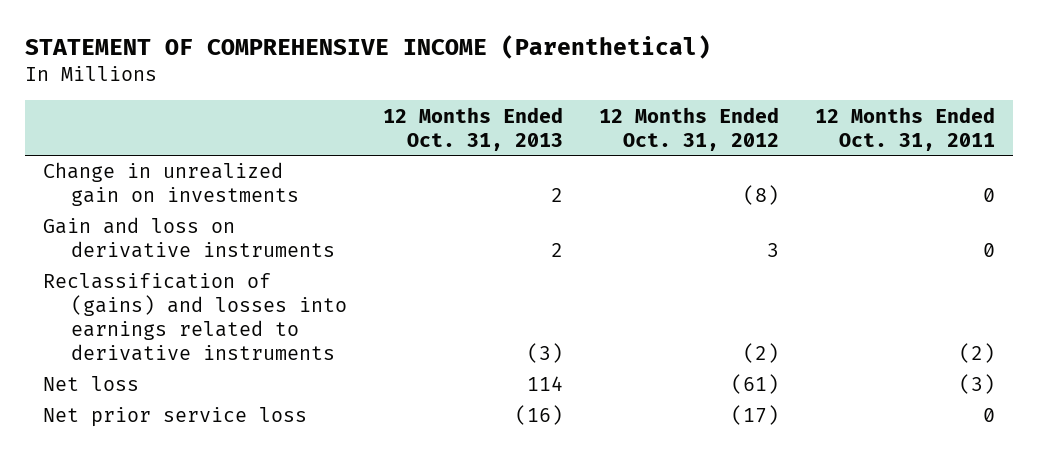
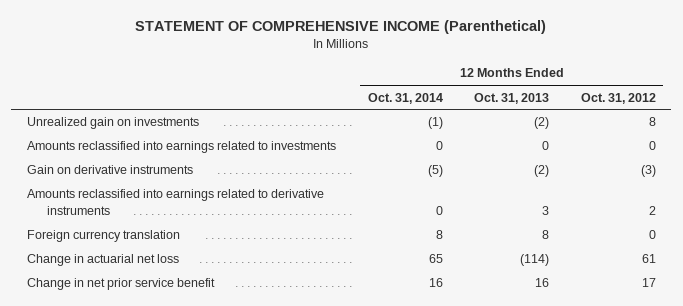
- | 12 Months Ended Oct. 31, 2013 | 12 Months Ended Oct. 31, 2012 | 12 Months Ended Oct. 31, 2011
+ | 12 Months Ended Oct. 31, 2014 | 12 Months Ended Oct. 31, 2013 | 12 Months Ended Oct. 31, 2012
- Change in unrealized gain on investments | 2 | (8) | 0
- Gain and loss on derivative instruments | 2 | 3 | 0
- Reclassification of (gains) and losses into earnings related to derivative instruments | (3) | (2) | (2)
- Net loss | 114 | (61) | (3)
- Net prior service loss | (16) | (17) | 0
+ Unrealized gain on investments | (1) | (2) | 8
+ Amounts reclassified into earnings related to investments | 0 | 0 | 0
+ Gain on derivative instruments | (5) | (2) | (3)
+ Amounts reclassified into earnings related to derivative instruments | 0 | 3 | 2
+ Foreign currency translation | 8 | 8 | 0
+ Change in actuarial net loss | 65 | (114) | 61
+ Change in net prior service benefit | 16 | 16 | 17

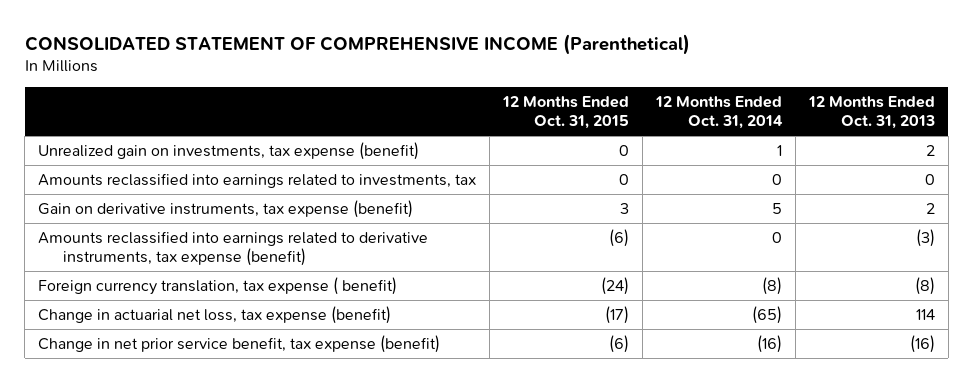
- STATEMENT OF COMPREHENSIVE INCOME (Parenthetical)
+ CONSOLIDATED STATEMENT OF COMPREHENSIVE INCOME (Parenthetical)
- | 12 Months Ended Oct. 31, 2014 | 12 Months Ended Oct. 31, 2013 | 12 Months Ended Oct. 31, 2012
+ | 12 Months Ended Oct. 31, 2015 | 12 Months Ended Oct. 31, 2014 | 12 Months Ended Oct. 31, 2013
- Unrealized gain on investments | (1) | (2) | 8
- Amounts reclassified into earnings related to investments | 0 | 0 | 0
- Gain on derivative instruments | (5) | (2) | (3)
- Amounts reclassified into earnings related to derivative instruments | 0 | 3 | 2
- Foreign currency translation | 8 | 8 | 0
- Change in actuarial net loss | 65 | (114) | 61
- Change in net prior service benefit | 16 | 16 | 17
+ Unrealized gain on investments, tax expense (benefit) | 0 | 1 | 2
+ Amounts reclassified into earnings related to investments, tax | 0 | 0 | 0
+ Gain on derivative instruments, tax expense (benefit) | 3 | 5 | 2
+ Amounts reclassified into earnings related to derivative instruments, tax expense (benefit) | (6) | 0 | (3)
+ Foreign currency translation, tax expense ( benefit) | (24) | (8) | (8)
+ Change in actuarial net loss, tax expense (benefit) | (17) | (65) | 114
+ Change in net prior service benefit, tax expense (benefit) | (6) | (16) | (16)

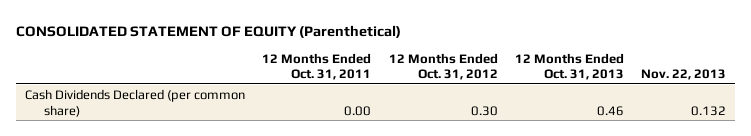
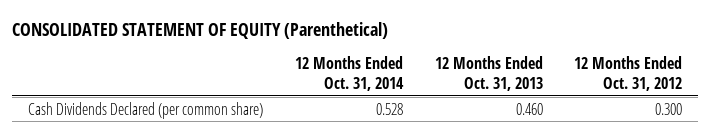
- | 12 Months Ended Oct. 31, 2011 | 12 Months Ended Oct. 31, 2012 | 12 Months Ended Oct. 31, 2013 | Nov. 22, 2013
+ | 12 Months Ended Oct. 31, 2014 | 12 Months Ended Oct. 31, 2013 | 12 Months Ended Oct. 31, 2012
- Cash Dividends Declared (per common share) | 0.00 | 0.30 | 0.46 | 0.132
+ Cash Dividends Declared (per common share) | 0.528 | 0.460 | 0.300

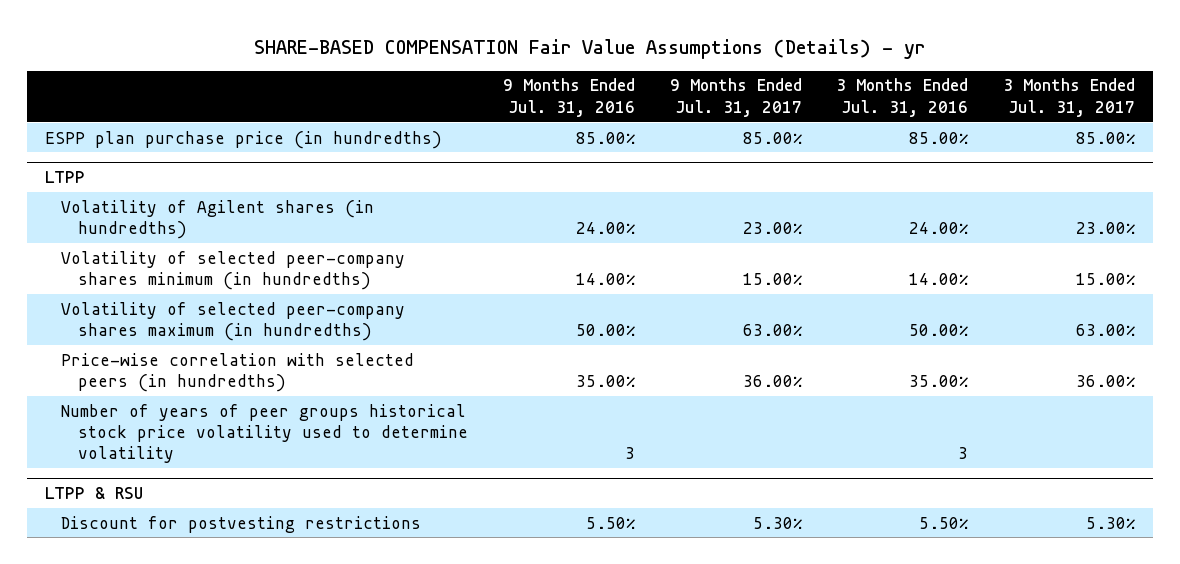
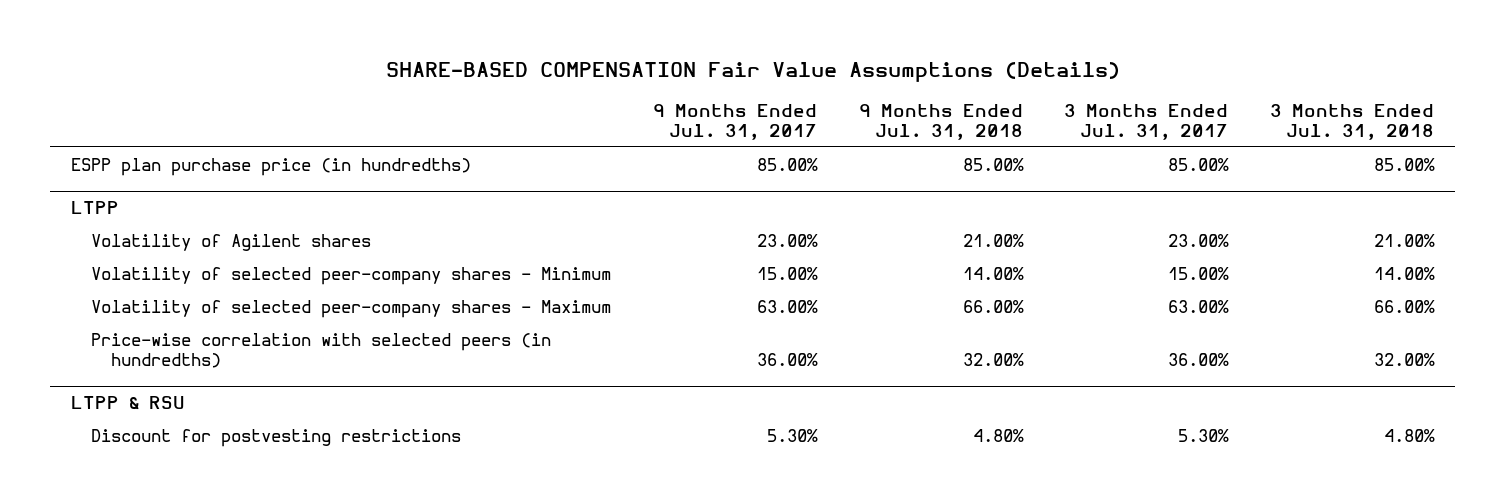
- SHARE-BASED COMPENSATION Fair Value Assumptions (Details) - yr
+ SHARE-BASED COMPENSATION Fair Value Assumptions (Details)
- | 9 Months Ended Jul. 31, 2016 | 9 Months Ended Jul. 31, 2017 | 3 Months Ended Jul. 31, 2016 | 3 Months Ended Jul. 31, 2017
+ | 9 Months Ended Jul. 31, 2017 | 9 Months Ended Jul. 31, 2018 | 3 Months Ended Jul. 31, 2017 | 3 Months Ended Jul. 31, 2018
@ LTPP
- Volatility of Agilent shares (in hundredths) | 24.00% | 23.00% | 24.00% | 23.00%
- Volatility of selected peer-company shares minimum (in hundredths) | 14.00% | 15.00% | 14.00% | 15.00%
- Volatility of selected peer-company shares maximum (in hundredths) | 50.00% | 63.00% | 50.00% | 63.00%
+ Volatility of Agilent shares | 23.00% | 21.00% | 23.00% | 21.00%
+ Volatility of selected peer-company shares - Minimum | 15.00% | 14.00% | 15.00% | 14.00%
+ Volatility of selected peer-company shares - Maximum | 63.00% | 66.00% | 63.00% | 66.00%
- Number of years of peer groups historical stock price volatility used to determine volatility | 3 | | 3 |

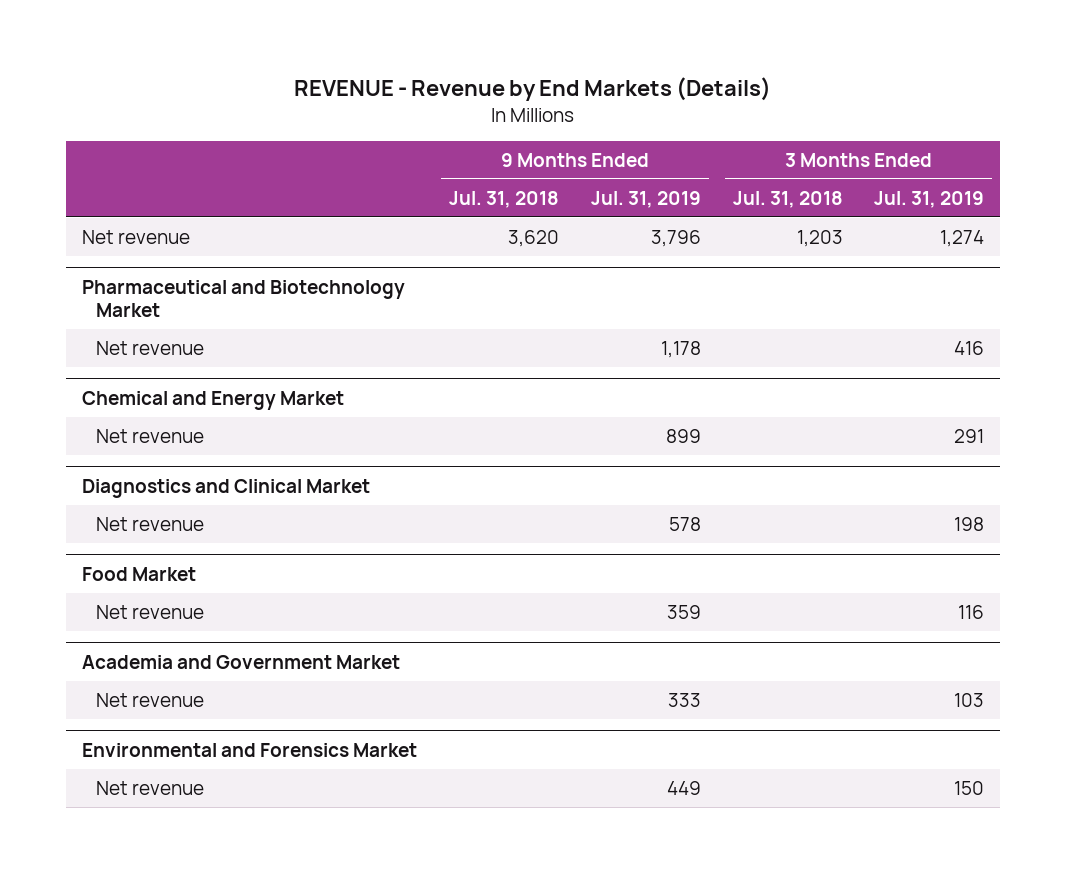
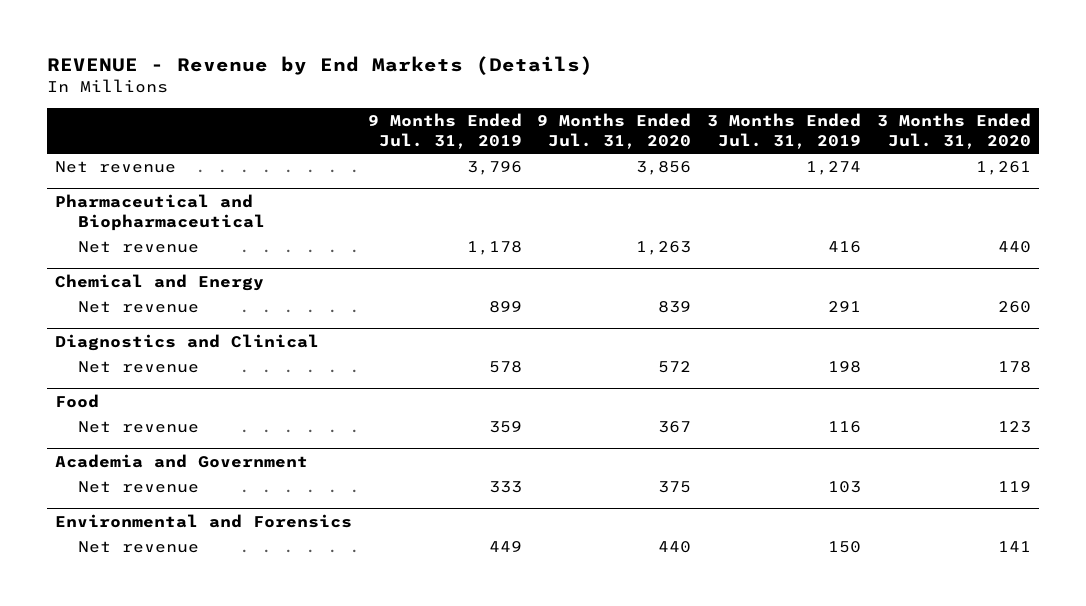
- | 9 Months Ended Jul. 31, 2018 | 9 Months Ended Jul. 31, 2019 | 3 Months Ended Jul. 31, 2018 | 3 Months Ended Jul. 31, 2019
+ | 9 Months Ended Jul. 31, 2019 | 9 Months Ended Jul. 31, 2020 | 3 Months Ended Jul. 31, 2019 | 3 Months Ended Jul. 31, 2020
- Pharmaceutical and Biotechnology Market
+ Pharmaceutical and Biopharmaceutical
- Chemical and Energy Market
+ Chemical and Energy
- Diagnostics and Clinical Market
+ Diagnostics and Clinical
- Food Market
+ Food
- Academia and Government Market
+ Academia and Government
- Environmental and Forensics Market
+ Environmental and Forensics

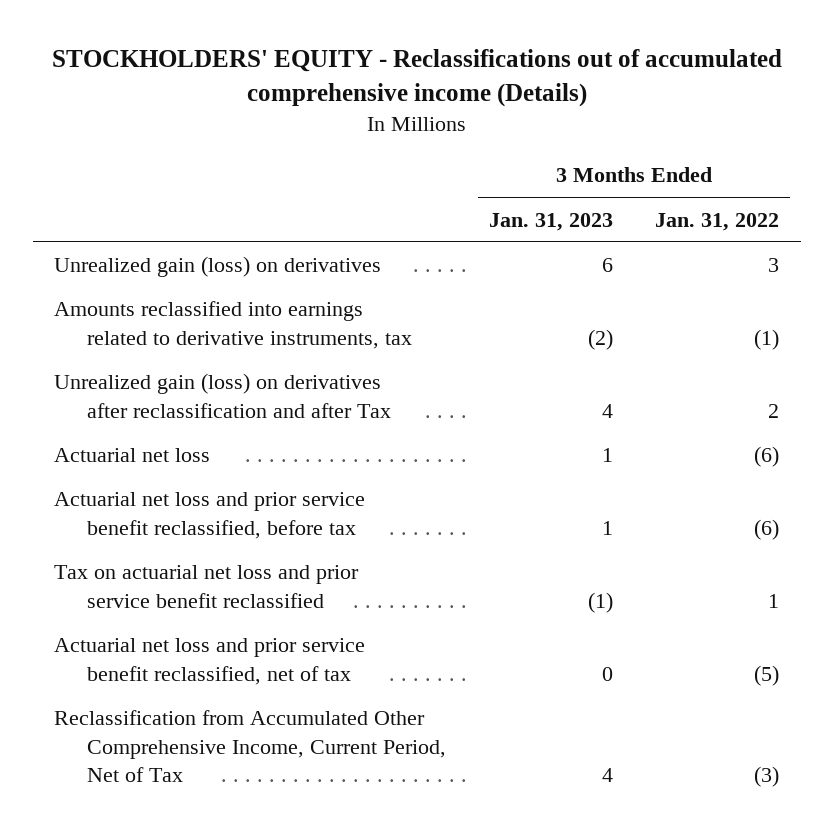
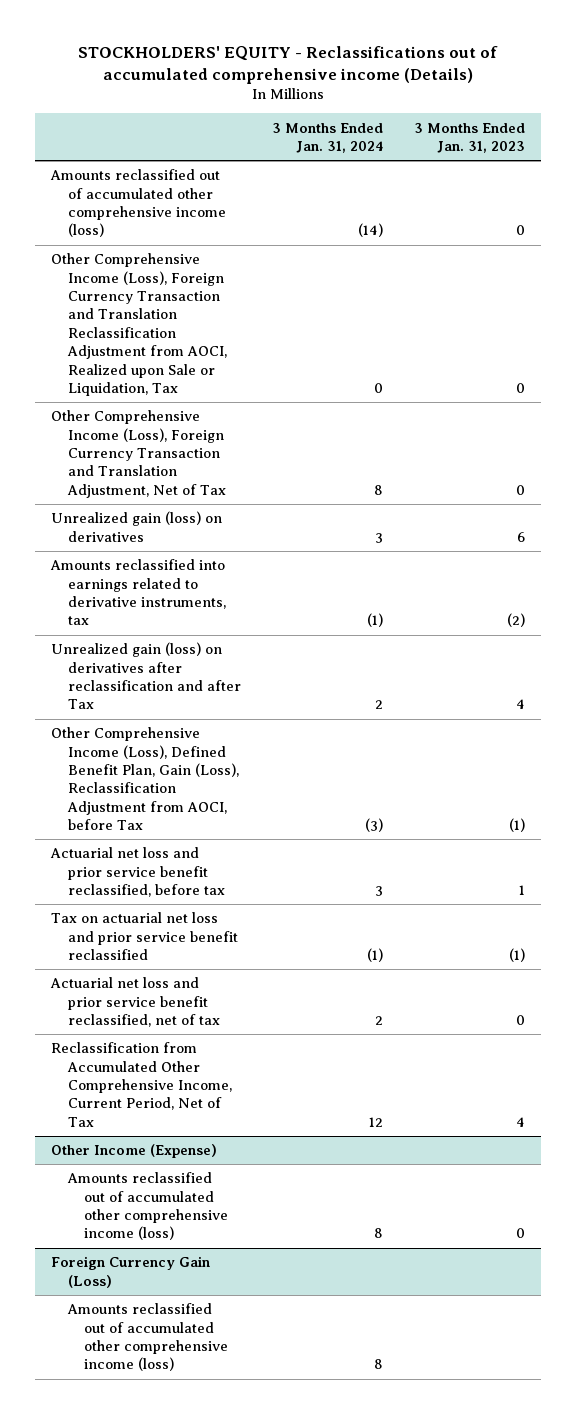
- | 3 Months Ended Jan. 31, 2023 | 3 Months Ended Jan. 31, 2022
+ | 3 Months Ended Jan. 31, 2024 | 3 Months Ended Jan. 31, 2023
+ Amounts reclassified out of accumulated other comprehensive income (loss) | (14) | 0
+ Other Comprehensive Income (Loss), Foreign Currency Transaction and Translation Reclassification Adjustment from AOCI, Realized upon Sale or Liquidation, Tax | 0 | 0
+ Other Comprehensive Income (Loss), Foreign Currency Transaction and Translation Adjustment, Net of Tax | 8 | 0
- Actuarial net loss | 1 | (6)
+ Other Comprehensive Income (Loss), Defined Benefit Plan, Gain (Loss), Reclassification Adjustment from AOCI, before Tax | (3) | (1)
+ Other Income (Expense)
+ Amounts reclassified out of accumulated other comprehensive income (loss) | 8 | 0
+ Foreign Currency Gain (Loss)
+ Amounts reclassified out of accumulated other comprehensive income (loss) | 8 |

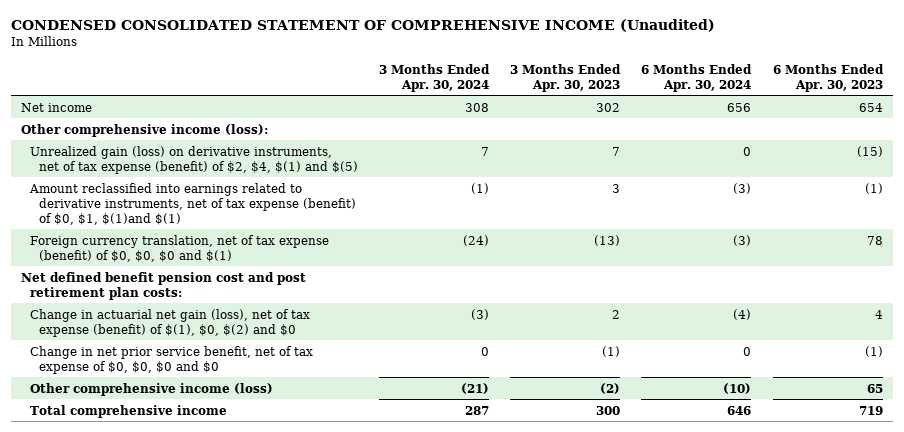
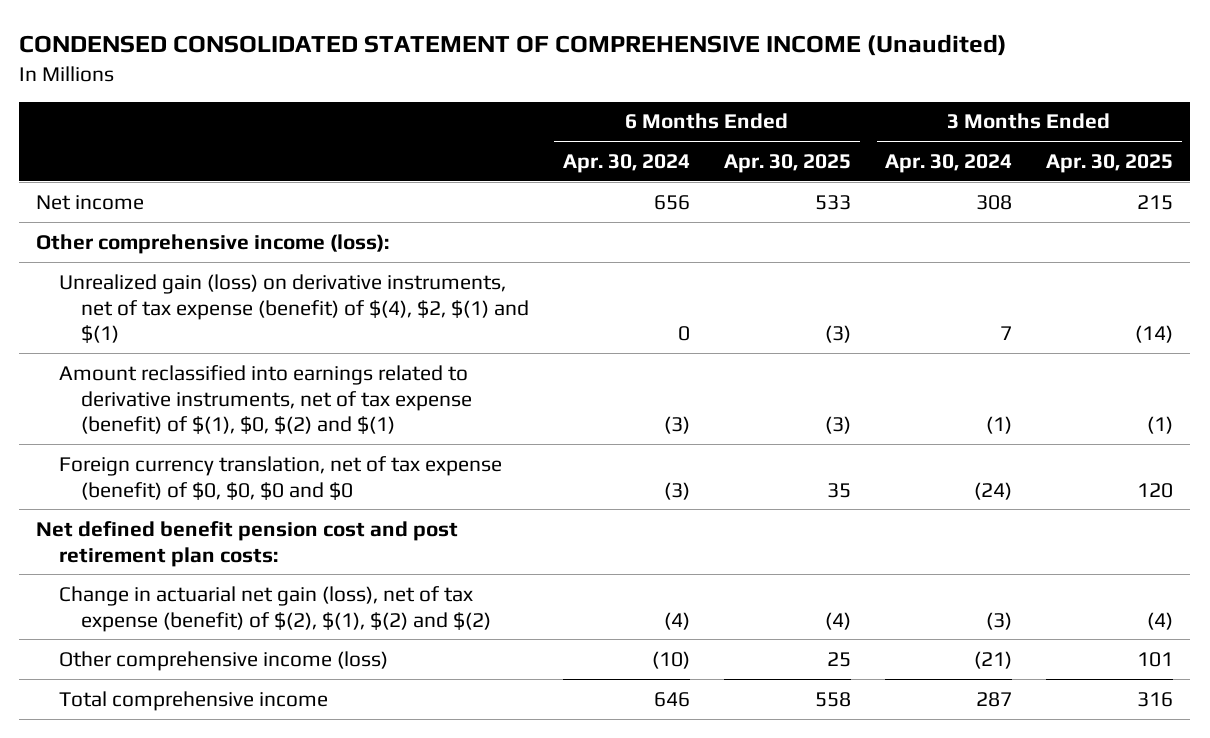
- | 3 Months Ended Apr. 30, 2024 | 3 Months Ended Apr. 30, 2023 | 6 Months Ended Apr. 30, 2024 | 6 Months Ended Apr. 30, 2023
+ | 6 Months Ended Apr. 30, 2024 | 6 Months Ended Apr. 30, 2025 | 3 Months Ended Apr. 30, 2024 | 3 Months Ended Apr. 30, 2025
- Unrealized gain (loss) on derivative instruments, net of tax expense (benefit) of $2, $4, $(1) and $(5) | 7 | 7 | 0 | (15)
- Amount reclassified into earnings related to derivative instruments, net of tax expense (benefit) of $0, $1, $(1)and $(1) | (1) | 3 | (3) | (1)
- Foreign currency translation, net of tax expense (benefit) of $0, $0, $0 and $(1) | (24) | (13) | (3) | 78
+ Unrealized gain (loss) on derivative instruments, net of tax expense (benefit) of $(4), $2, $(1) and $(1) | 0 | (3) | 7 | (14)
+ Amount reclassified into earnings related to derivative instruments, net of tax expense (benefit) of $(1), $0, $(2) and $(1) | (3) | (3) | (1) | (1)
+ Foreign currency translation, net of tax expense (benefit) of $0, $0, $0 and $0 | (3) | 35 | (24) | 120
- Change in actuarial net gain (loss), net of tax expense (benefit) of $(1), $0, $(2) and $0 | (3) | 2 | (4) | 4
- Change in net prior service benefit, net of tax expense of $0, $0, $0 and $0 | 0 | (1) | 0 | (1)
+ Change in actuarial net gain (loss), net of tax expense (benefit) of $(2), $(1), $(2) and $(2) | (4) | (4) | (3) | (4)

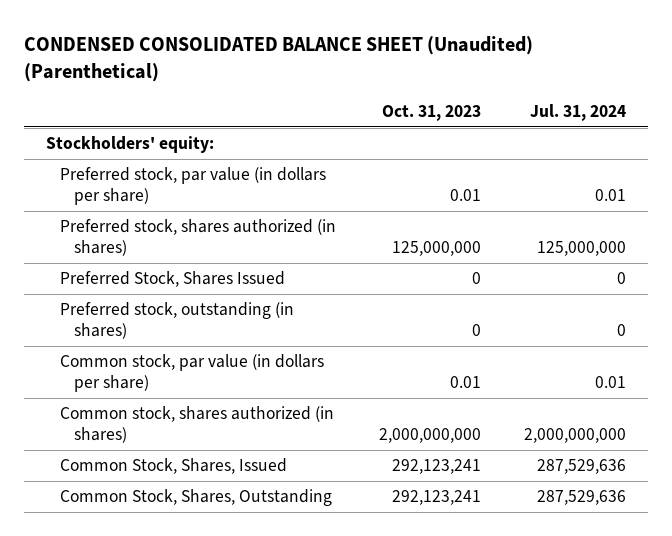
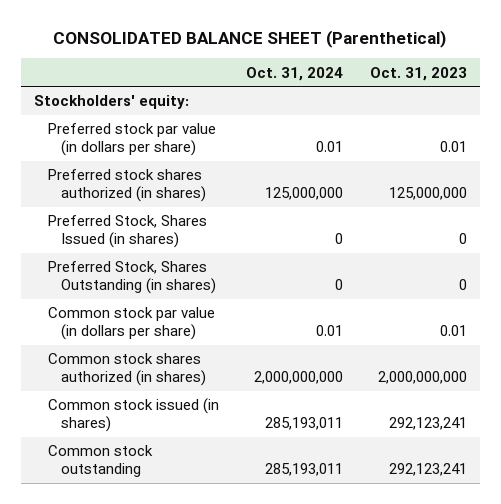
- CONDENSED CONSOLIDATED BALANCE SHEET (Unaudited) (Parenthetical)
+ CONSOLIDATED BALANCE SHEET (Parenthetical)
- | Oct. 31, 2023 | Jul. 31, 2024
+ | Oct. 31, 2024 | Oct. 31, 2023
- Preferred stock, par value (in dollars per share) | 0.01 | 0.01
- Preferred stock, shares authorized (in shares) | 125,000,000 | 125,000,000
- Preferred Stock, Shares Issued | 0 | 0
- Preferred stock, outstanding (in shares) | 0 | 0
- Common stock, par value (in dollars per share) | 0.01 | 0.01
- Common stock, shares authorized (in shares) | 2,000,000,000 | 2,000,000,000
- Common Stock, Shares, Issued | 292,123,241 | 287,529,636
- Common Stock, Shares, Outstanding | 292,123,241 | 287,529,636
+ Preferred stock par value (in dollars per share) | 0.01 | 0.01
+ Preferred stock shares authorized (in shares) | 125,000,000 | 125,000,000
+ Preferred Stock, Shares Issued (in shares) | 0 | 0
+ Preferred Stock, Shares Outstanding (in shares) | 0 | 0
+ Common stock par value (in dollars per share) | 0.01 | 0.01
+ Common stock shares authorized (in shares) | 2,000,000,000 | 2,000,000,000
+ Common stock issued (in shares) | 285,193,011 | 292,123,241
+ Common stock outstanding | 285,193,011 | 292,123,241

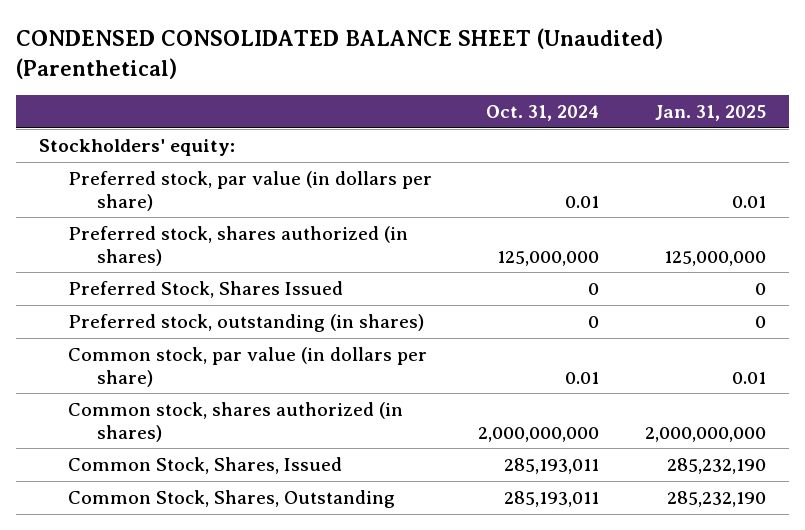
- CONSOLIDATED BALANCE SHEET (Parenthetical)
+ CONDENSED CONSOLIDATED BALANCE SHEET (Unaudited) (Parenthetical)
- | Oct. 31, 2024 | Oct. 31, 2023
+ | Oct. 31, 2024 | Jan. 31, 2025
- Preferred stock par value (in dollars per share) | 0.01 | 0.01
- Preferred stock shares authorized (in shares) | 125,000,000 | 125,000,000
- Preferred Stock, Shares Issued (in shares) | 0 | 0
- Preferred Stock, Shares Outstanding (in shares) | 0 | 0
- Common stock par value (in dollars per share) | 0.01 | 0.01
- Common stock shares authorized (in shares) | 2,000,000,000 | 2,000,000,000
- Common stock issued (in shares) | 285,193,011 | 292,123,241
- Common stock outstanding | 285,193,011 | 292,123,241
+ Preferred stock, par value (in dollars per share) | 0.01 | 0.01
+ Preferred stock, shares authorized (in shares) | 125,000,000 | 125,000,000
+ Preferred Stock, Shares Issued | 0 | 0
+ Preferred stock, outstanding (in shares) | 0 | 0
+ Common stock, par value (in dollars per share) | 0.01 | 0.01
+ Common stock, shares authorized (in shares) | 2,000,000,000 | 2,000,000,000
+ Common Stock, Shares, Issued | 285,193,011 | 285,232,190
+ Common Stock, Shares, Outstanding | 285,193,011 | 285,232,190

